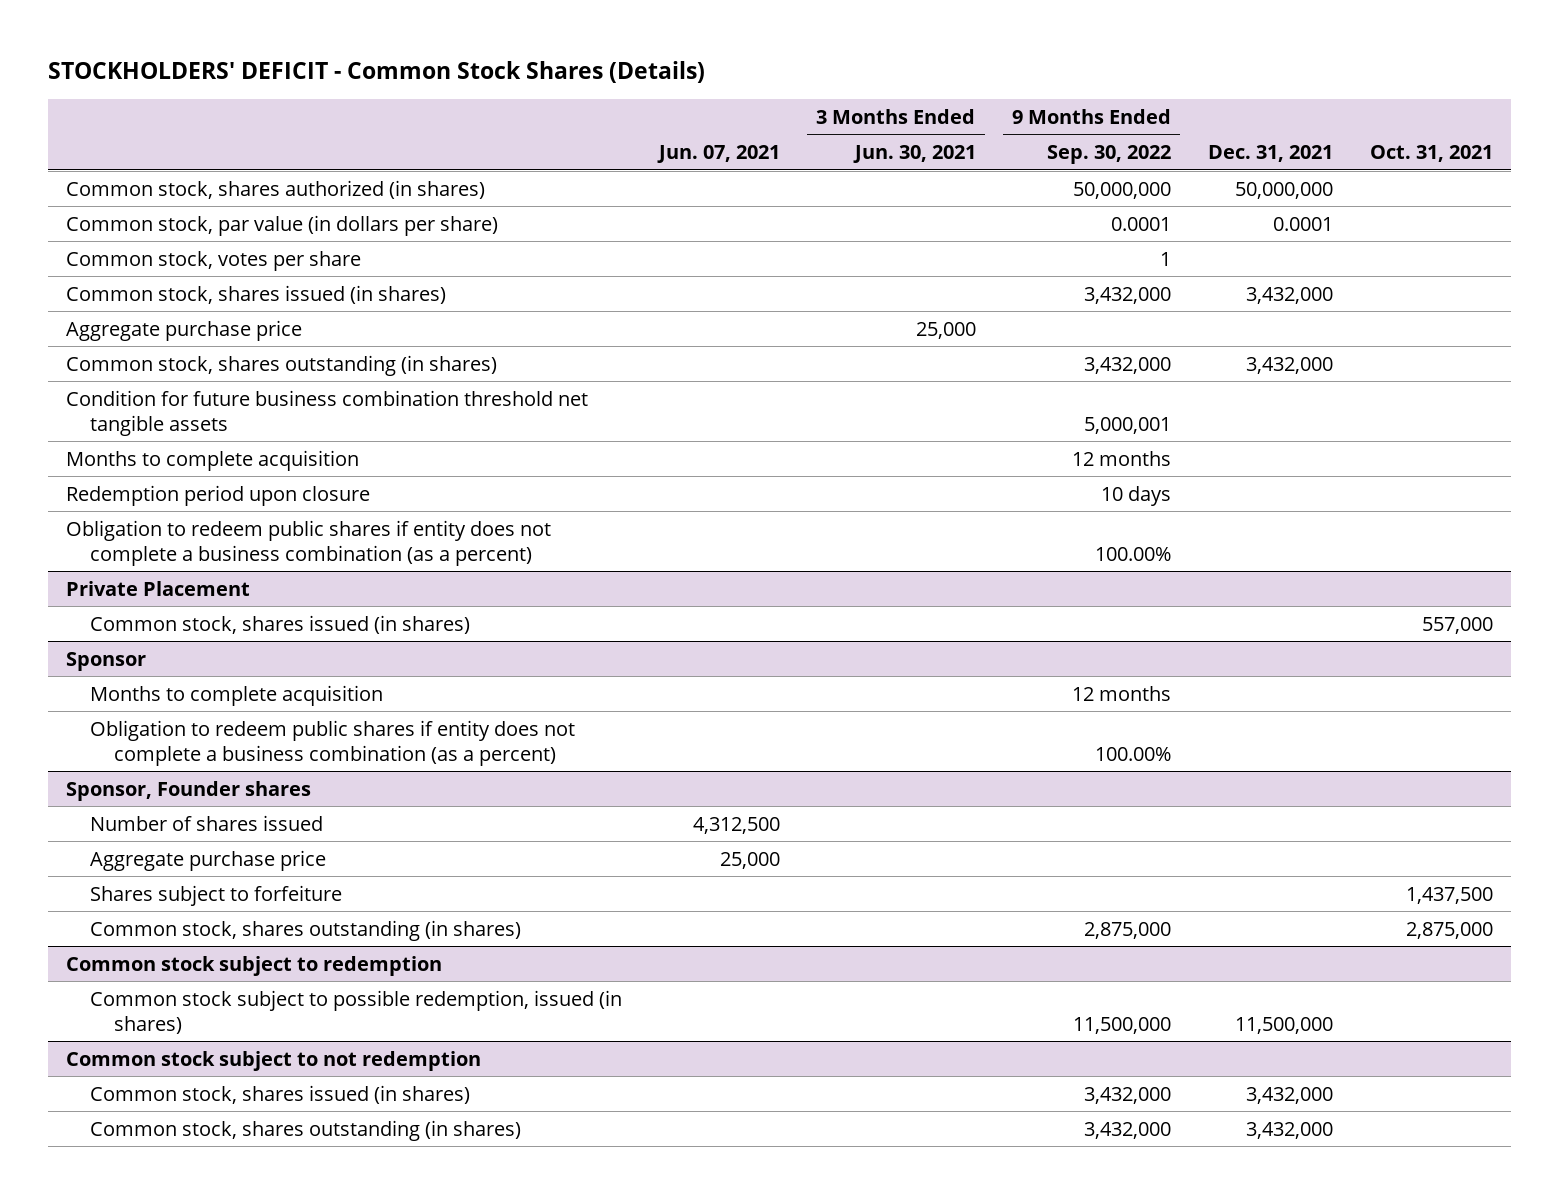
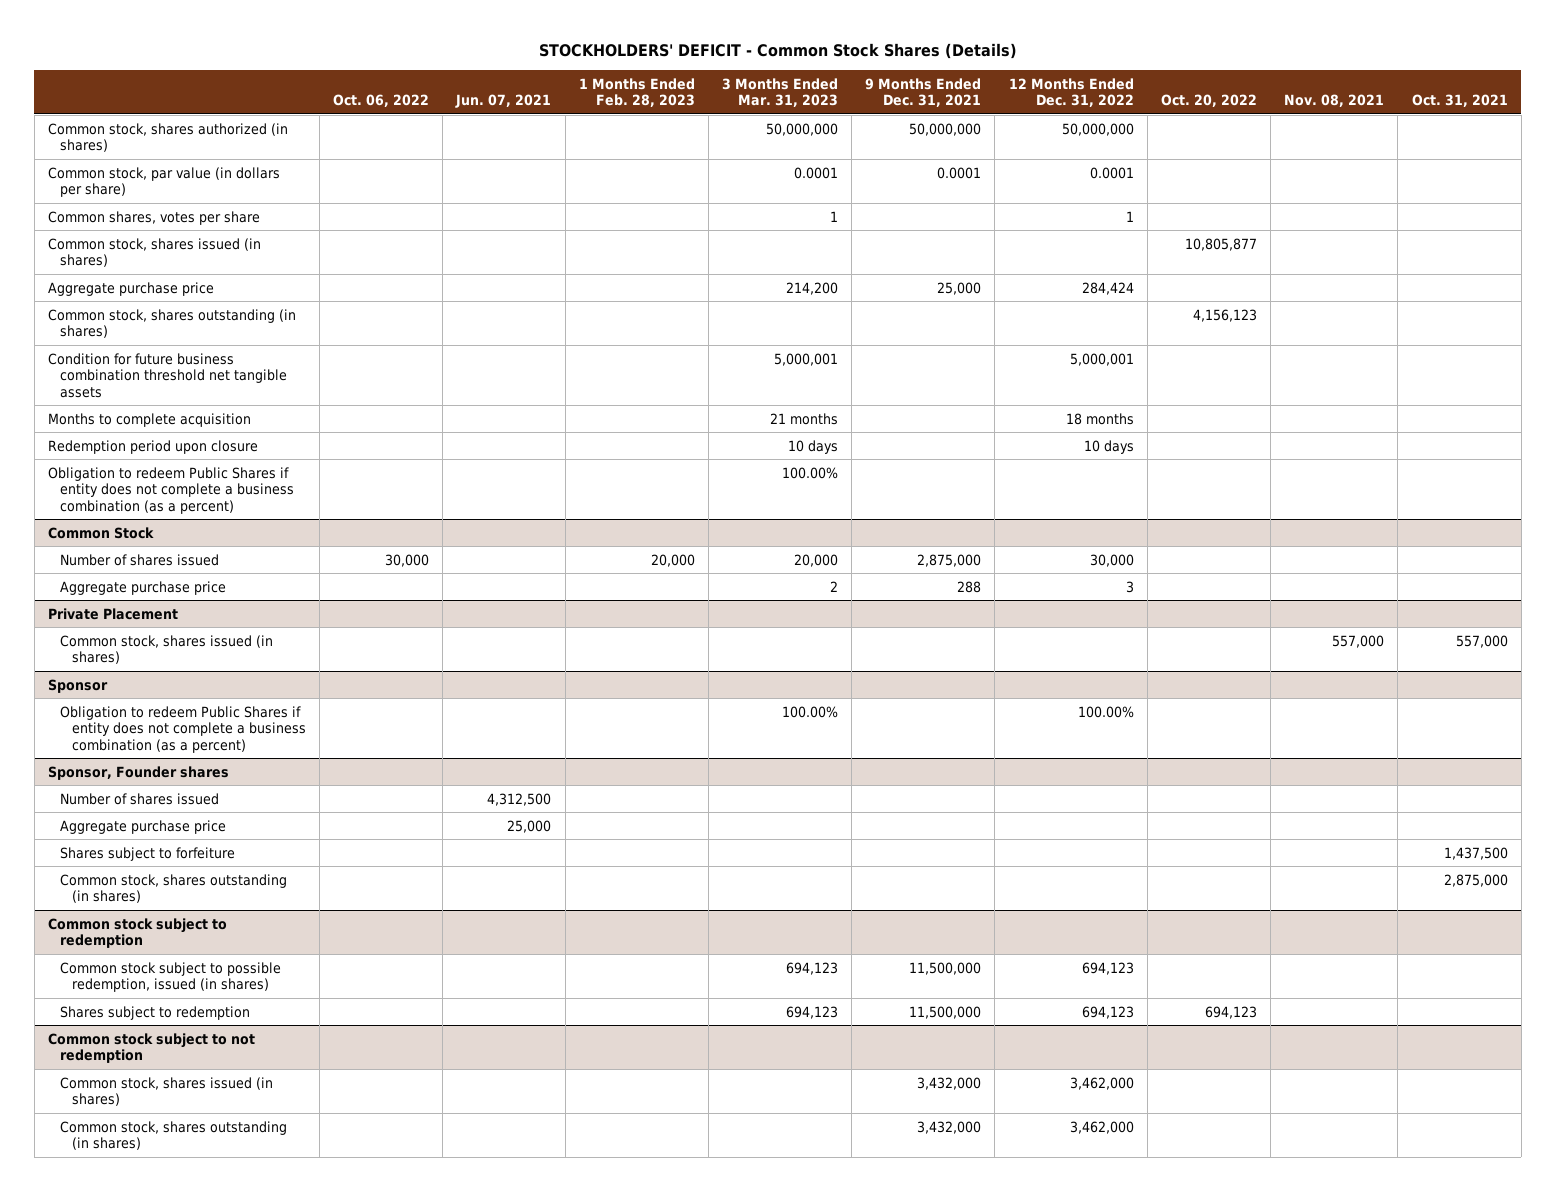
- | Jun. 07, 2021 | 3 Months Ended Jun. 30, 2021 | 9 Months Ended Sep. 30, 2022 | Dec. 31, 2021 | Oct. 31, 2021
+ | Oct. 06, 2022 | Jun. 07, 2021 | 1 Months Ended Feb. 28, 2023 | 3 Months Ended Mar. 31, 2023 | 9 Months Ended Dec. 31, 2021 | 12 Months Ended Dec. 31, 2022 | Oct. 20, 2022 | Nov. 08, 2021 | Oct. 31, 2021
- Common stock, votes per share | | | 1 | |
+ Common shares, votes per share | | | | 1 | | 1 | | |
- Obligation to redeem public shares if entity does not complete a business combination (as a percent) | | | 100.00% | |
+ Obligation to redeem Public Shares if entity does not complete a business combination (as a percent) | | | | 100.00% | | | | |
+ Common Stock
+ Number of shares issued | 30,000 | | 20,000 | 20,000 | 2,875,000 | 30,000 | | |
+ Aggregate purchase price | | | | 2 | 288 | 3 | | |
@ Sponsor
- Months to complete acquisition | | | 12 months | |
- Obligation to redeem public shares if entity does not complete a business combination (as a percent) | | | 100.00% | |
+ Obligation to redeem Public Shares if entity does not complete a business combination (as a percent) | | | | 100.00% | | 100.00% | | |
@ Common stock subject to redemption
+ Shares subject to redemption | | | | 694,123 | 11,500,000 | 694,123 | 694,123 | |

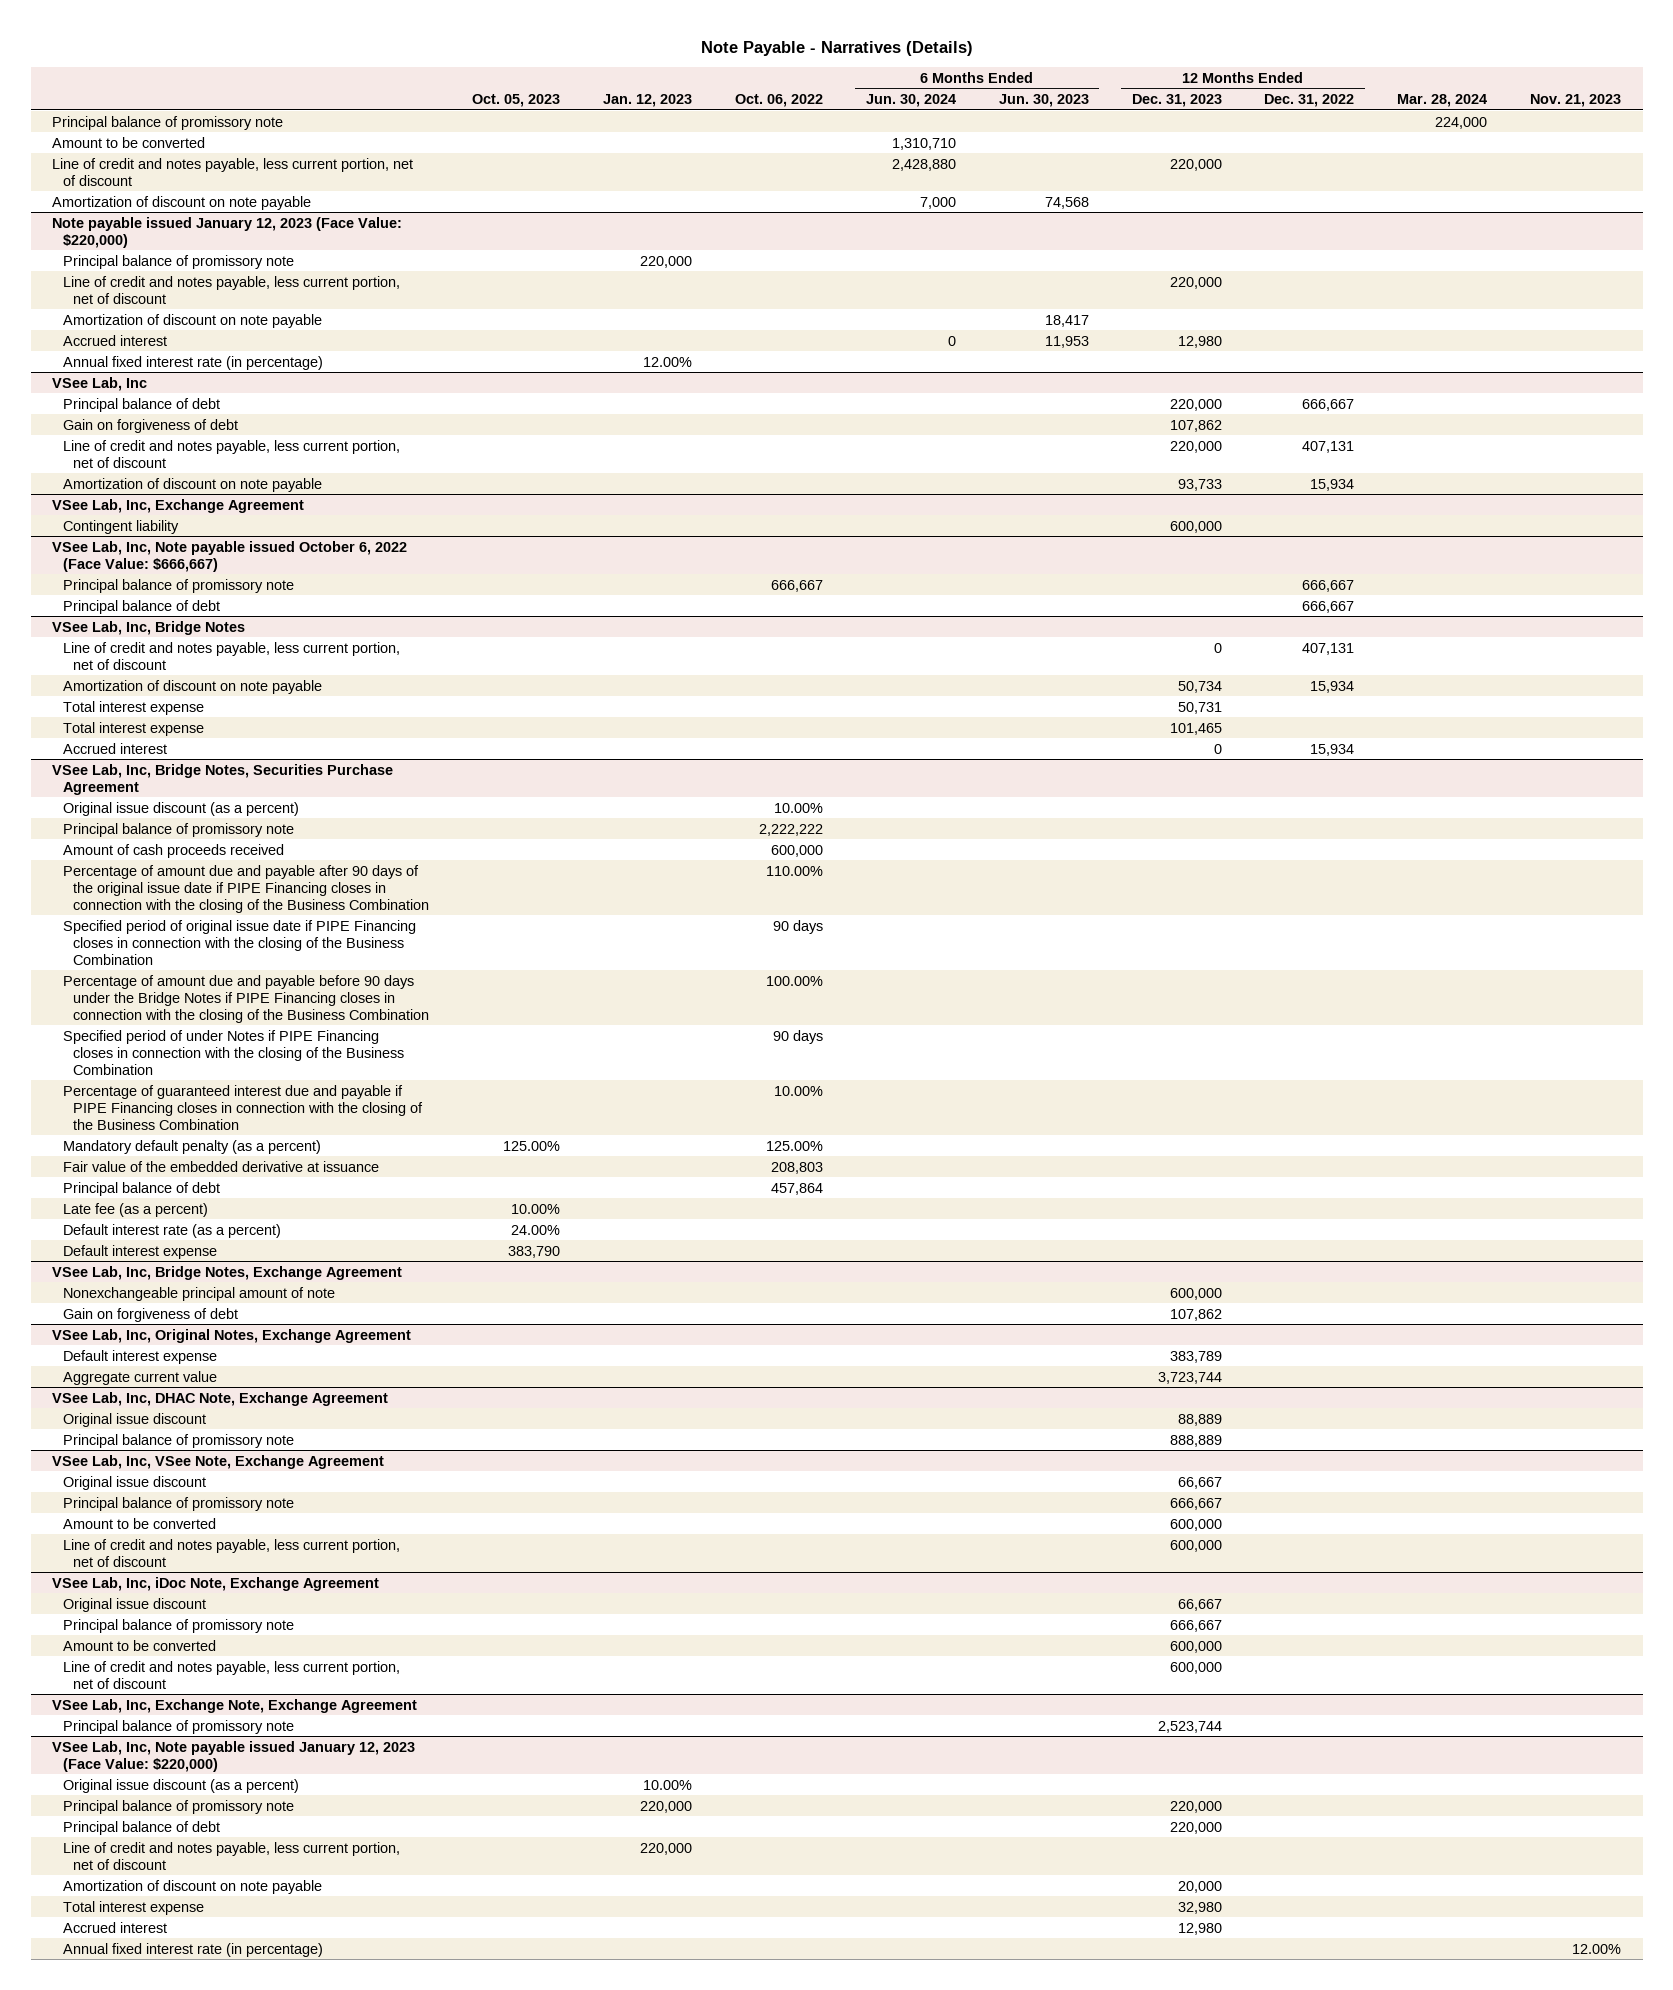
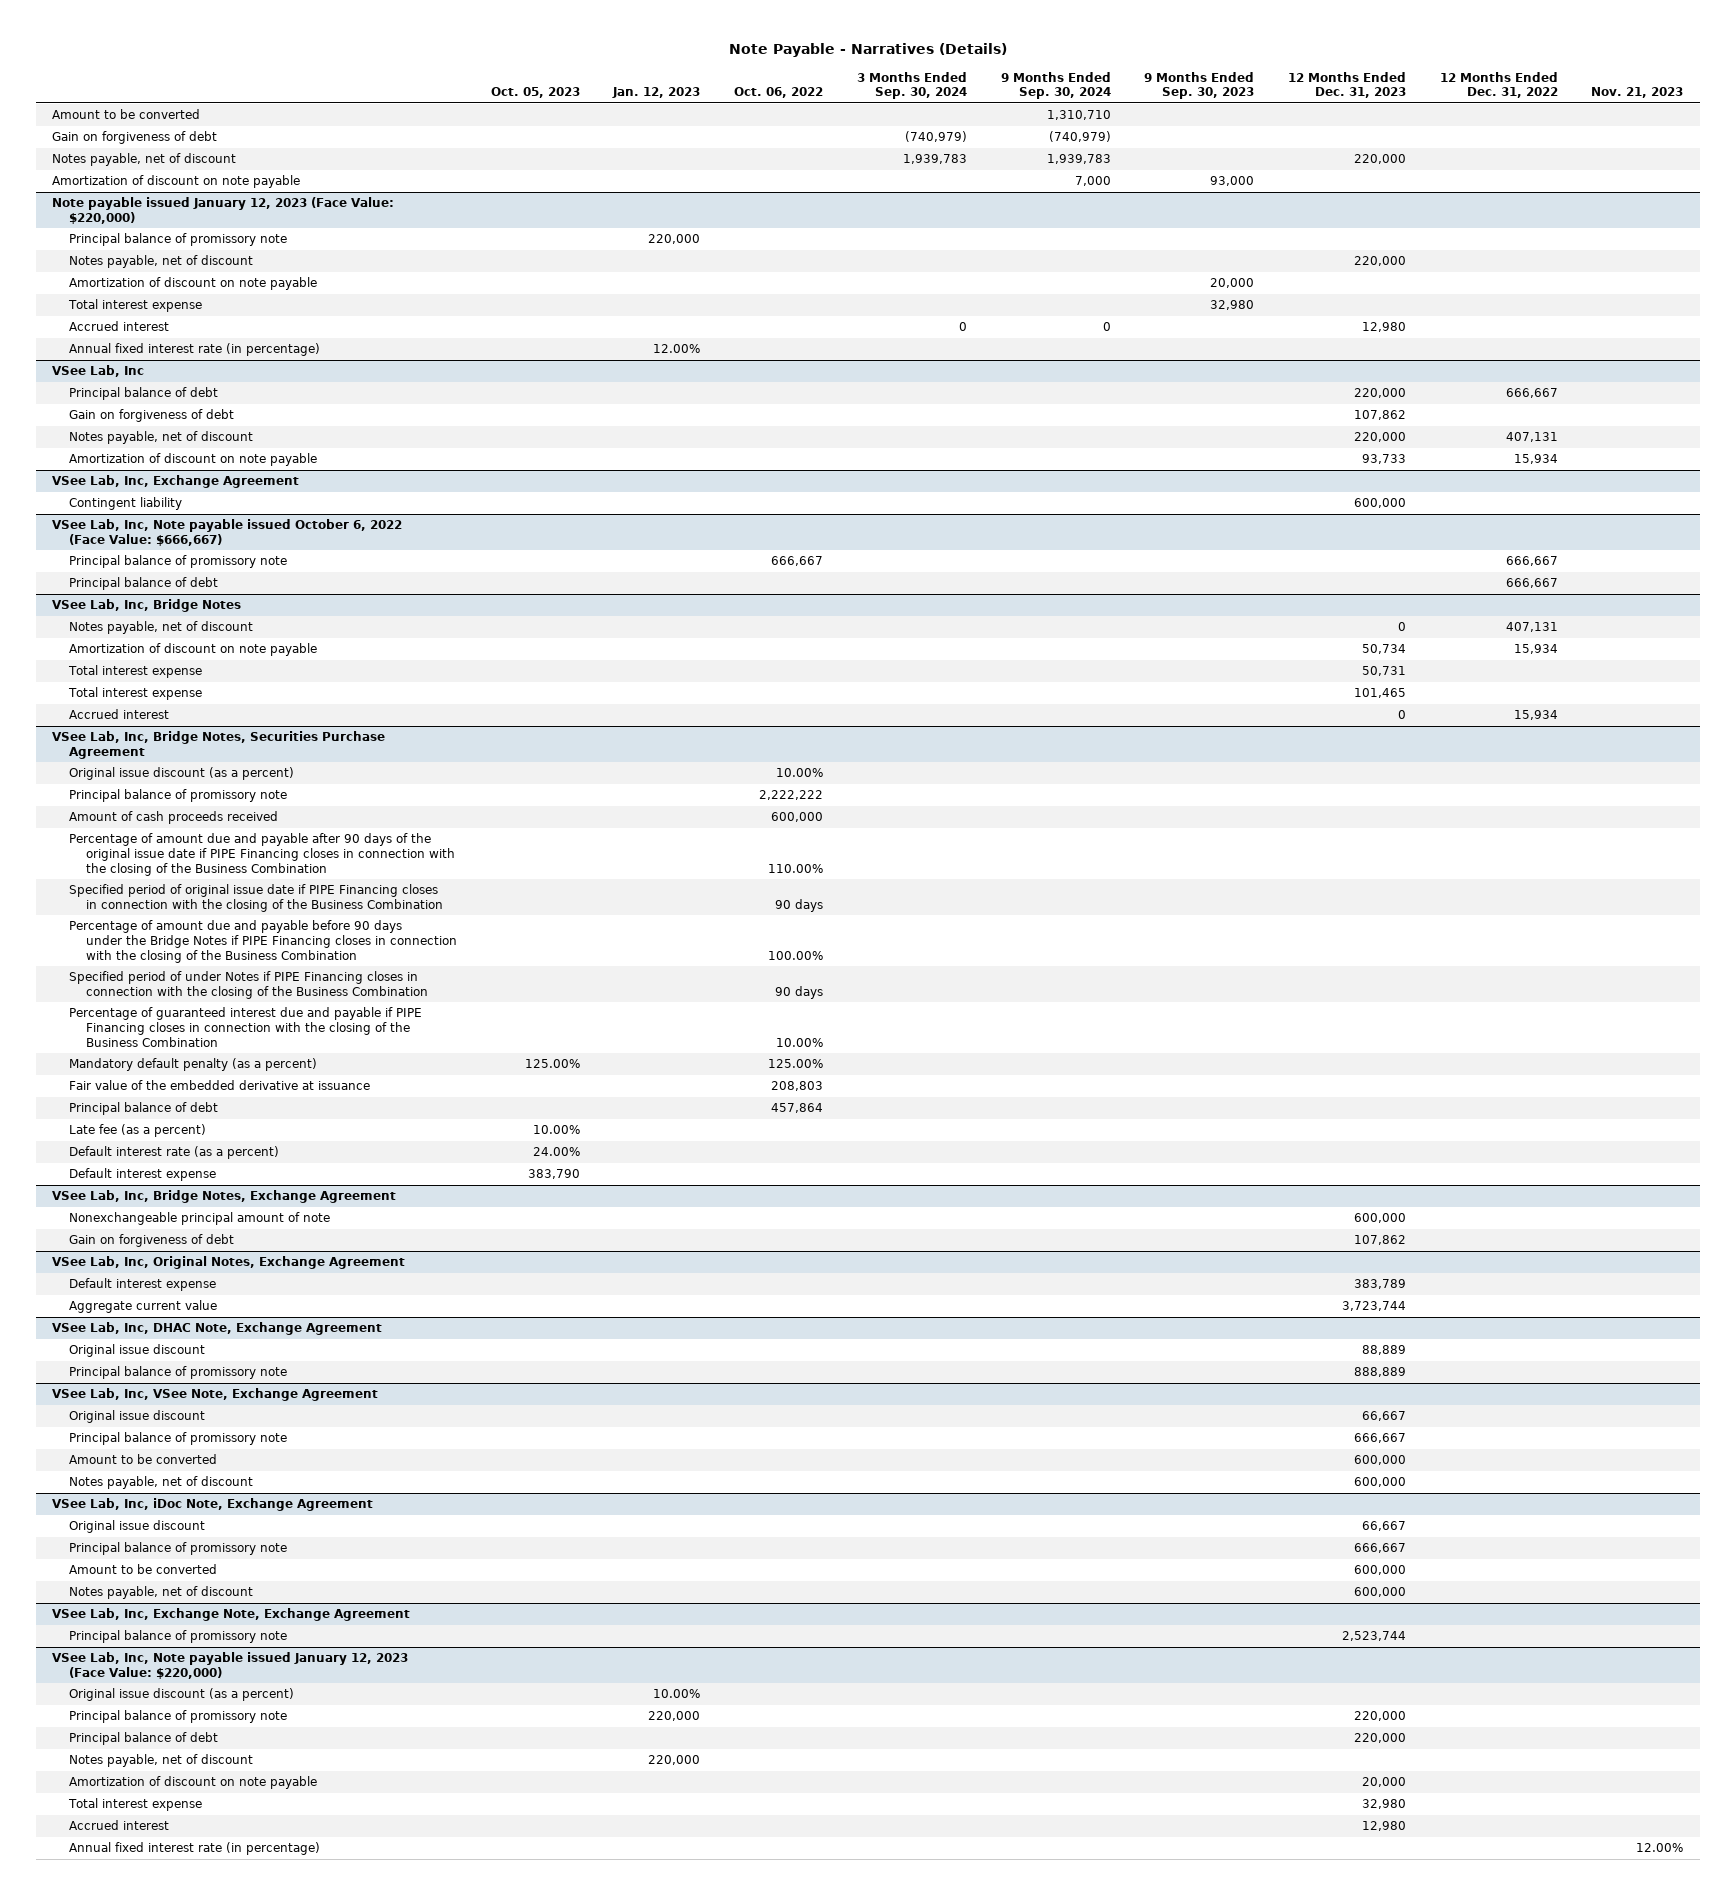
- | Oct. 05, 2023 | Jan. 12, 2023 | Oct. 06, 2022 | 6 Months Ended Jun. 30, 2024 | 6 Months Ended Jun. 30, 2023 | 12 Months Ended Dec. 31, 2023 | 12 Months Ended Dec. 31, 2022 | Mar. 28, 2024 | Nov. 21, 2023
+ | Oct. 05, 2023 | Jan. 12, 2023 | Oct. 06, 2022 | 3 Months Ended Sep. 30, 2024 | 9 Months Ended Sep. 30, 2024 | 9 Months Ended Sep. 30, 2023 | 12 Months Ended Dec. 31, 2023 | 12 Months Ended Dec. 31, 2022 | Nov. 21, 2023
- Principal balance of promissory note | | | | | | | | 224,000 |
- Line of credit and notes payable, less current portion, net of discount | | | | 2,428,880 | | 220,000 | | |
+ Gain on forgiveness of debt | | | | (740,979) | (740,979) | | | |
+ Notes payable, net of discount | | | | 1,939,783 | 1,939,783 | | 220,000 | |
@ Note payable issued January 12, 2023 (Face Value: $220,000)
- Line of credit and notes payable, less current portion, net of discount | | | | | | 220,000 | | |
+ Notes payable, net of discount | | | | | | | 220,000 | |
+ Total interest expense | | | | | | 32,980 | | |
@ VSee Lab, Inc
- Line of credit and notes payable, less current portion, net of discount | | | | | | 220,000 | 407,131 | |
+ Notes payable, net of discount | | | | | | | 220,000 | 407,131 |
@ VSee Lab, Inc, Bridge Notes
- Line of credit and notes payable, less current portion, net of discount | | | | | | 0 | 407,131 | |
+ Notes payable, net of discount | | | | | | | 0 | 407,131 |
@ VSee Lab, Inc, VSee Note, Exchange Agreement
- Line of credit and notes payable, less current portion, net of discount | | | | | | 600,000 | | |
+ Notes payable, net of discount | | | | | | | 600,000 | |
@ VSee Lab, Inc, iDoc Note, Exchange Agreement
- Line of credit and notes payable, less current portion, net of discount | | | | | | 600,000 | | |
+ Notes payable, net of discount | | | | | | | 600,000 | |
@ VSee Lab, Inc, Note payable issued January 12, 2023 (Face Value: $220,000)
- Line of credit and notes payable, less current portion, net of discount | | 220,000 | | | | | | |
+ Notes payable, net of discount | | 220,000 | | | | | | |

